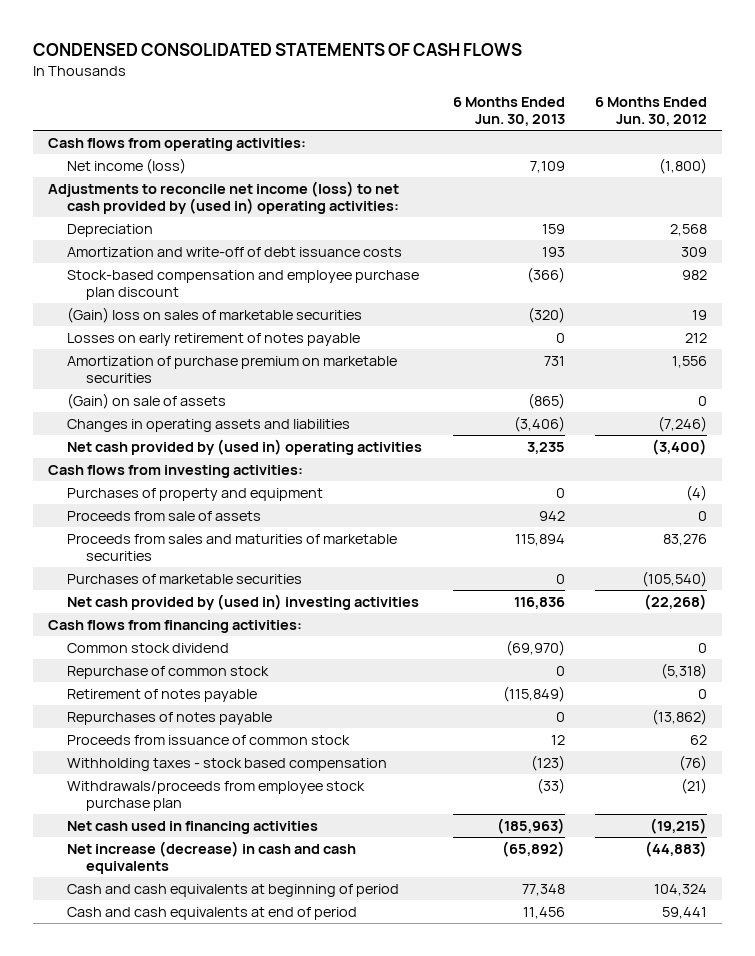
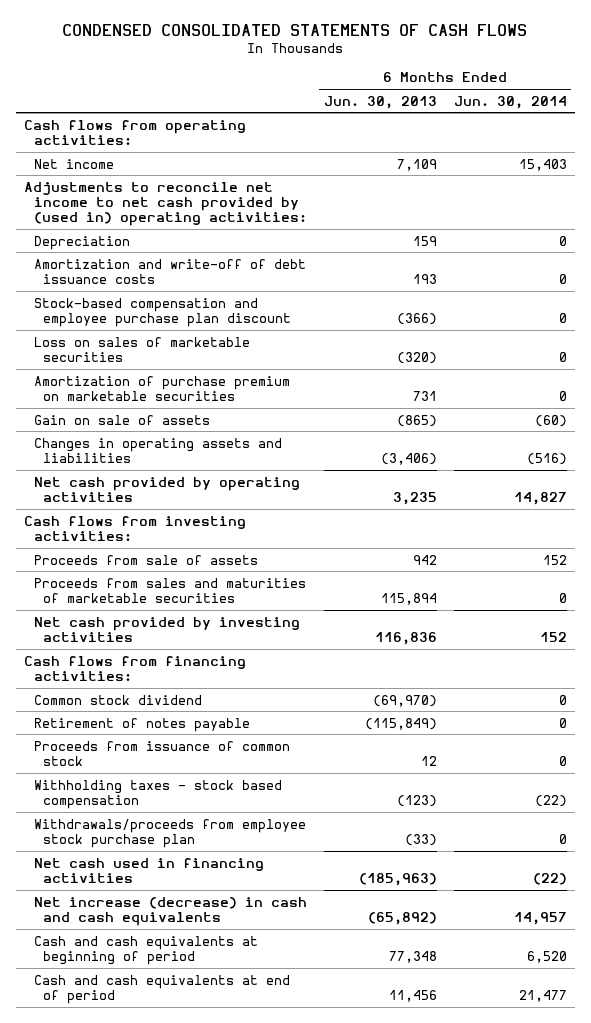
- | 6 Months Ended Jun. 30, 2013 | 6 Months Ended Jun. 30, 2012
+ | 6 Months Ended Jun. 30, 2013 | 6 Months Ended Jun. 30, 2014
- Net income (loss) | 7,109 | (1,800)
- Adjustments to reconcile net income (loss) to net cash provided by (used in) operating activities:
+ Net income | 7,109 | 15,403
+ Adjustments to reconcile net income to net cash provided by (used in) operating activities:
- (Gain) loss on sales of marketable securities | (320) | 19
- Losses on early retirement of notes payable | 0 | 212
+ Loss on sales of marketable securities | (320) | 0
- (Gain) on sale of assets | (865) | 0
+ Gain on sale of assets | (865) | (60)
- Net cash provided by (used in) operating activities | 3,235 | (3,400)
+ Net cash provided by operating activities | 3,235 | 14,827
- Purchases of property and equipment | 0 | (4)
- Purchases of marketable securities | 0 | (105,540)
- Net cash provided by (used in) investing activities | 116,836 | (22,268)
+ Net cash provided by investing activities | 116,836 | 152
- Repurchase of common stock | 0 | (5,318)
- Repurchases of notes payable | 0 | (13,862)

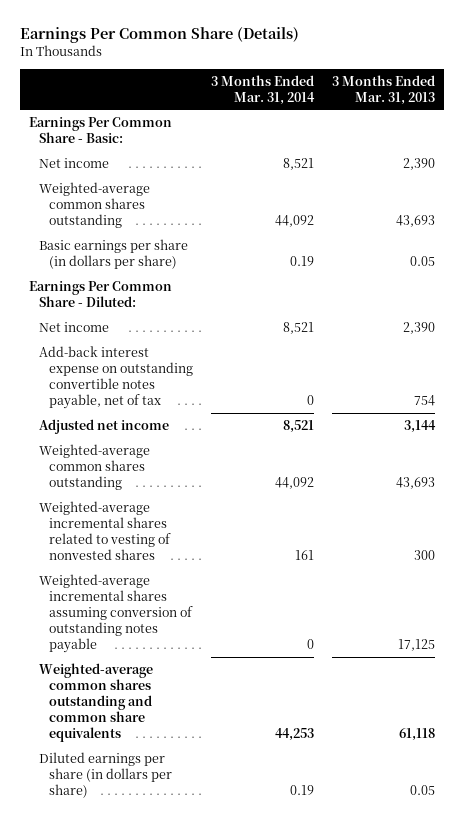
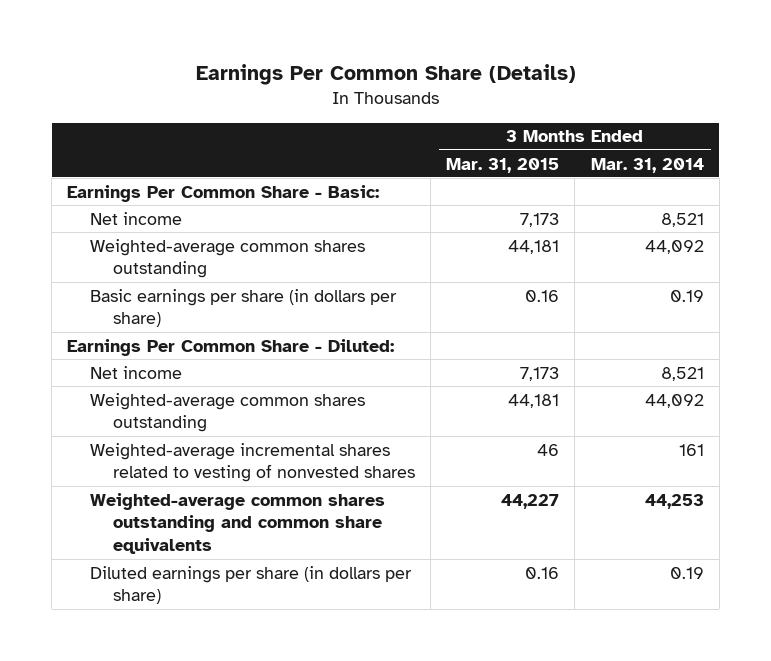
- | 3 Months Ended Mar. 31, 2014 | 3 Months Ended Mar. 31, 2013
+ | 3 Months Ended Mar. 31, 2015 | 3 Months Ended Mar. 31, 2014
- Add-back interest expense on outstanding convertible notes payable, net of tax | 0 | 754
- Adjusted net income | 8,521 | 3,144
- Weighted-average incremental shares assuming conversion of outstanding notes payable | 0 | 17,125

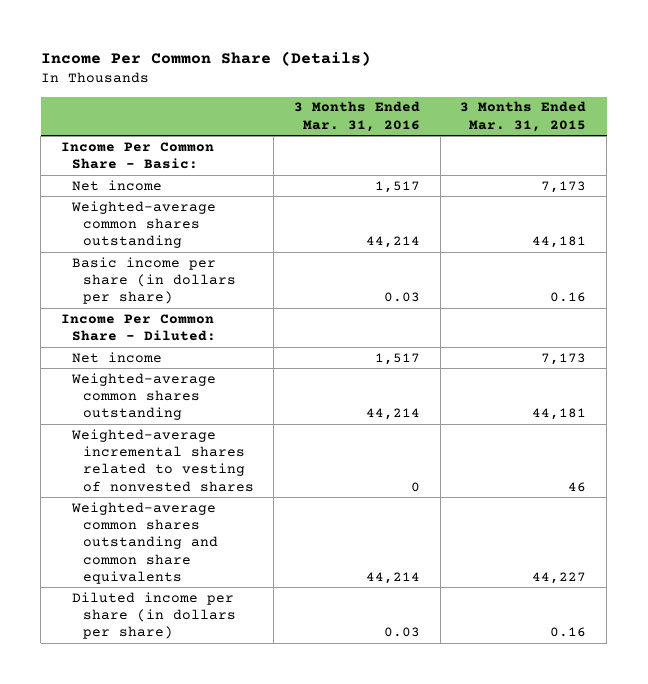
- Earnings Per Common Share (Details)
+ Income Per Common Share (Details)
- | 3 Months Ended Mar. 31, 2015 | 3 Months Ended Mar. 31, 2014
+ | 3 Months Ended Mar. 31, 2016 | 3 Months Ended Mar. 31, 2015
- Earnings Per Common Share - Basic:
+ Income Per Common Share - Basic:
- Basic earnings per share (in dollars per share) | 0.16 | 0.19
- Earnings Per Common Share - Diluted:
+ Basic income per share (in dollars per share) | 0.03 | 0.16
+ Income Per Common Share - Diluted:
- Diluted earnings per share (in dollars per share) | 0.16 | 0.19
+ Diluted income per share (in dollars per share) | 0.03 | 0.16

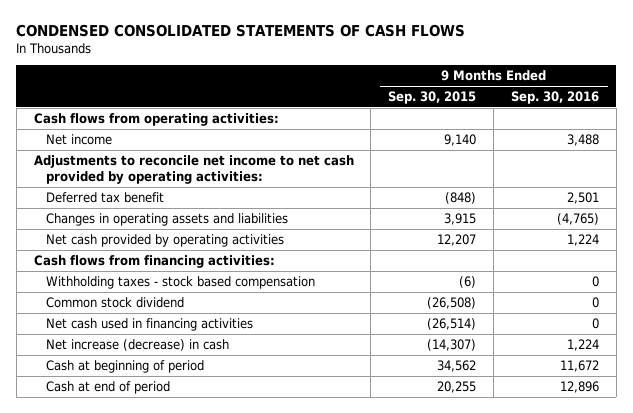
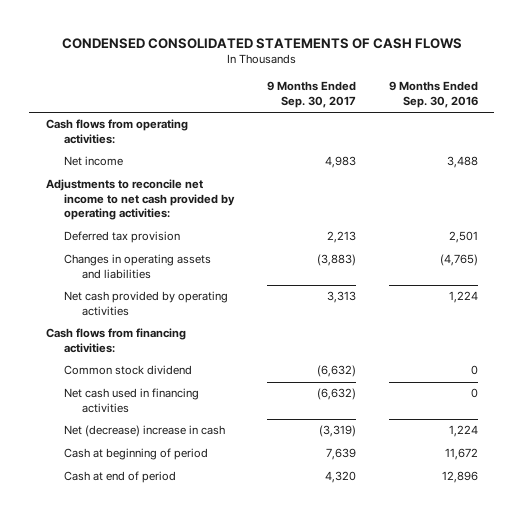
- | 9 Months Ended Sep. 30, 2015 | 9 Months Ended Sep. 30, 2016
+ | 9 Months Ended Sep. 30, 2017 | 9 Months Ended Sep. 30, 2016
- Deferred tax benefit | (848) | 2,501
+ Deferred tax provision | 2,213 | 2,501
- Withholding taxes - stock based compensation | (6) | 0
- Net increase (decrease) in cash | (14,307) | 1,224
+ Net (decrease) increase in cash | (3,319) | 1,224

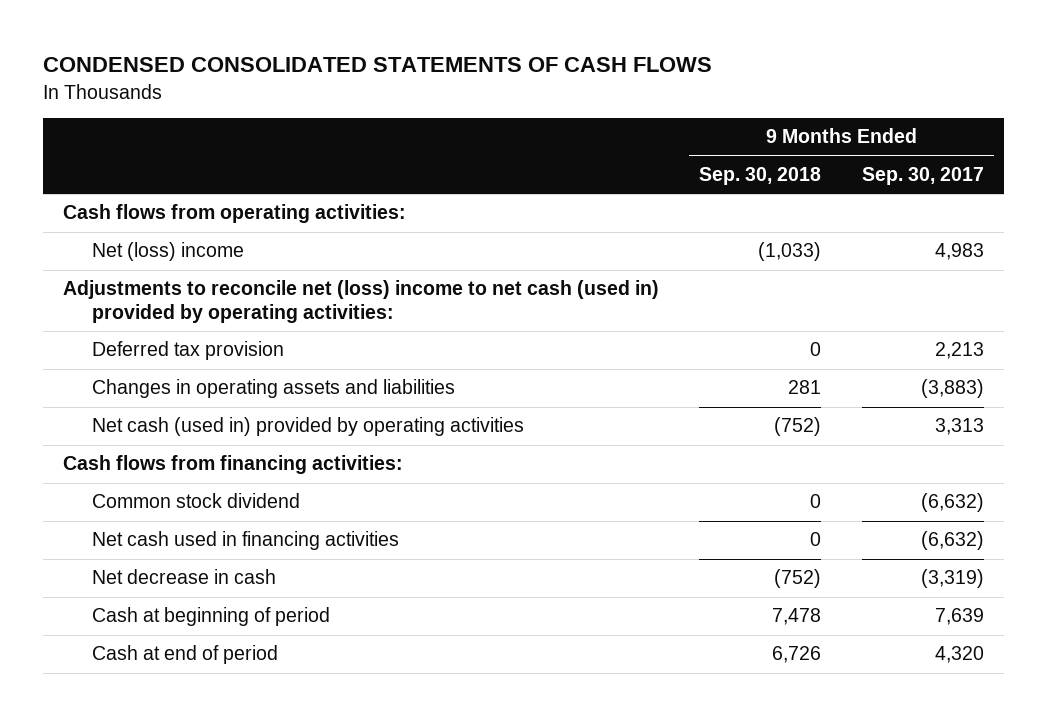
- | 9 Months Ended Sep. 30, 2017 | 9 Months Ended Sep. 30, 2016
+ | 9 Months Ended Sep. 30, 2018 | 9 Months Ended Sep. 30, 2017
- Net income | 4,983 | 3,488
- Adjustments to reconcile net income to net cash provided by operating activities:
+ Net (loss) income | (1,033) | 4,983
+ Adjustments to reconcile net (loss) income to net cash (used in) provided by operating activities:
- Net cash provided by operating activities | 3,313 | 1,224
+ Net cash (used in) provided by operating activities | (752) | 3,313
- Net (decrease) increase in cash | (3,319) | 1,224
+ Net decrease in cash | (752) | (3,319)

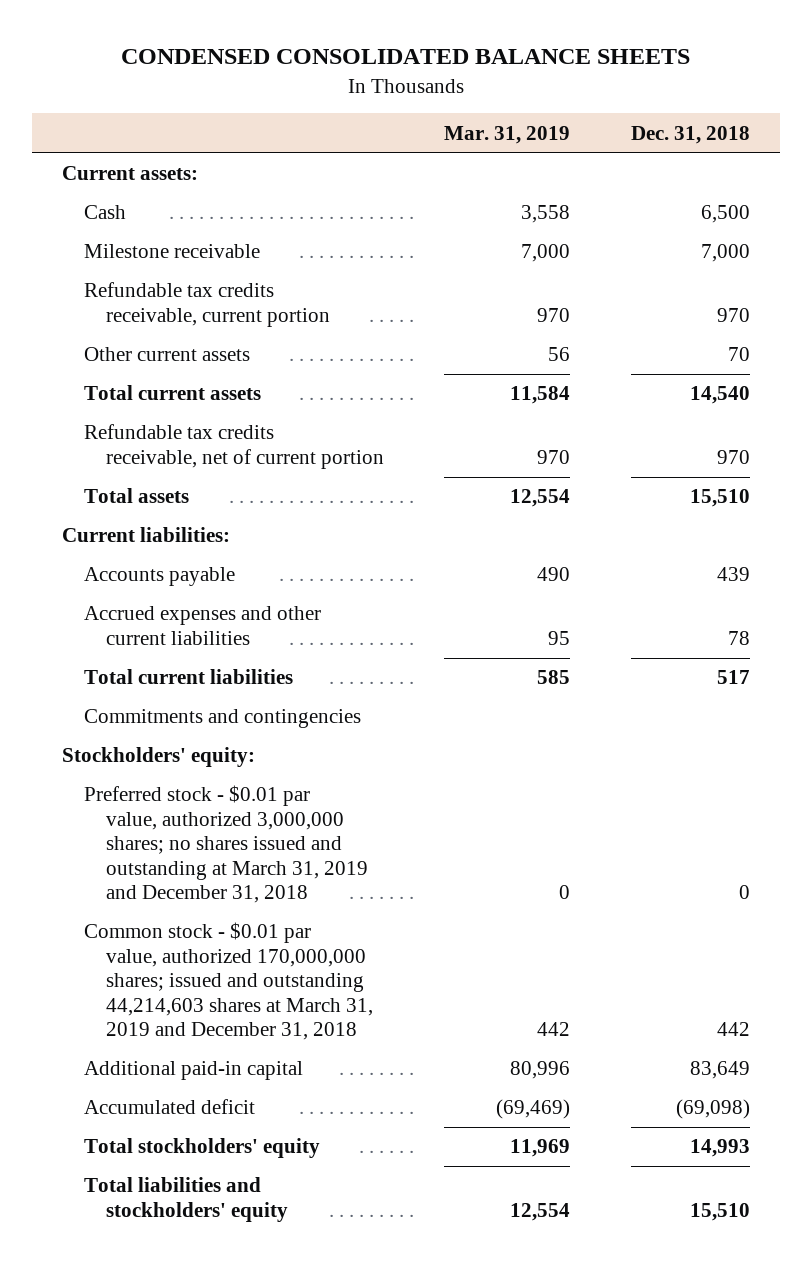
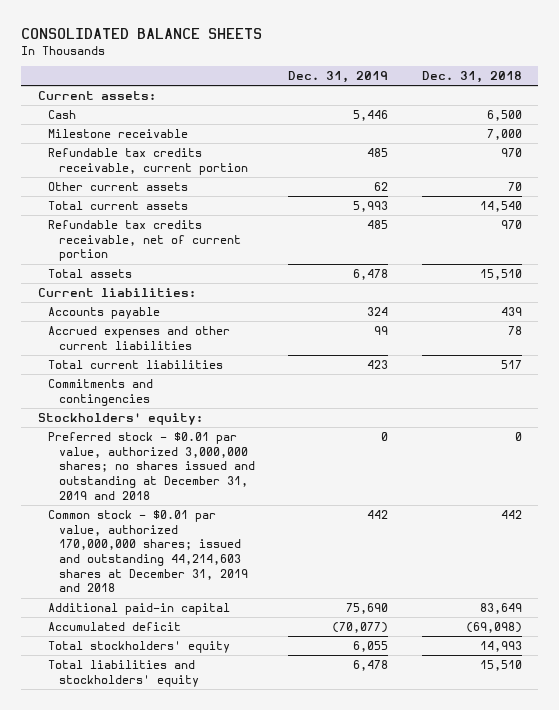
- CONDENSED CONSOLIDATED BALANCE SHEETS
+ CONSOLIDATED BALANCE SHEETS
- | Mar. 31, 2019 | Dec. 31, 2018
+ | Dec. 31, 2019 | Dec. 31, 2018
- Preferred stock - $0.01 par value, authorized 3,000,000 shares; no shares issued and outstanding at March 31, 2019 and December 31, 2018 | 0 | 0
- Common stock - $0.01 par value, authorized 170,000,000 shares; issued and outstanding 44,214,603 shares at March 31, 2019 and December 31, 2018 | 442 | 442
+ Preferred stock - $0.01 par value, authorized 3,000,000 shares; no shares issued and outstanding at December 31, 2019 and 2018 | 0 | 0
+ Common stock - $0.01 par value, authorized 170,000,000 shares; issued and outstanding 44,214,603 shares at December 31, 2019 and 2018 | 442 | 442

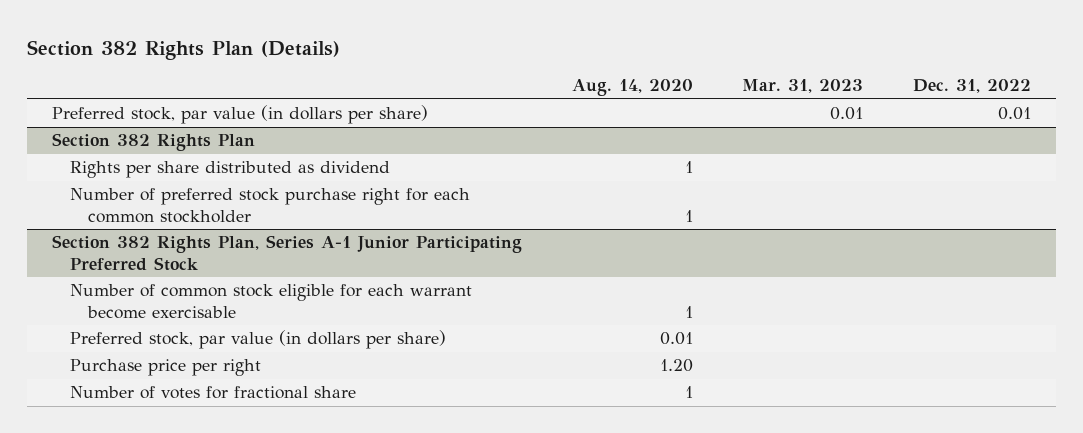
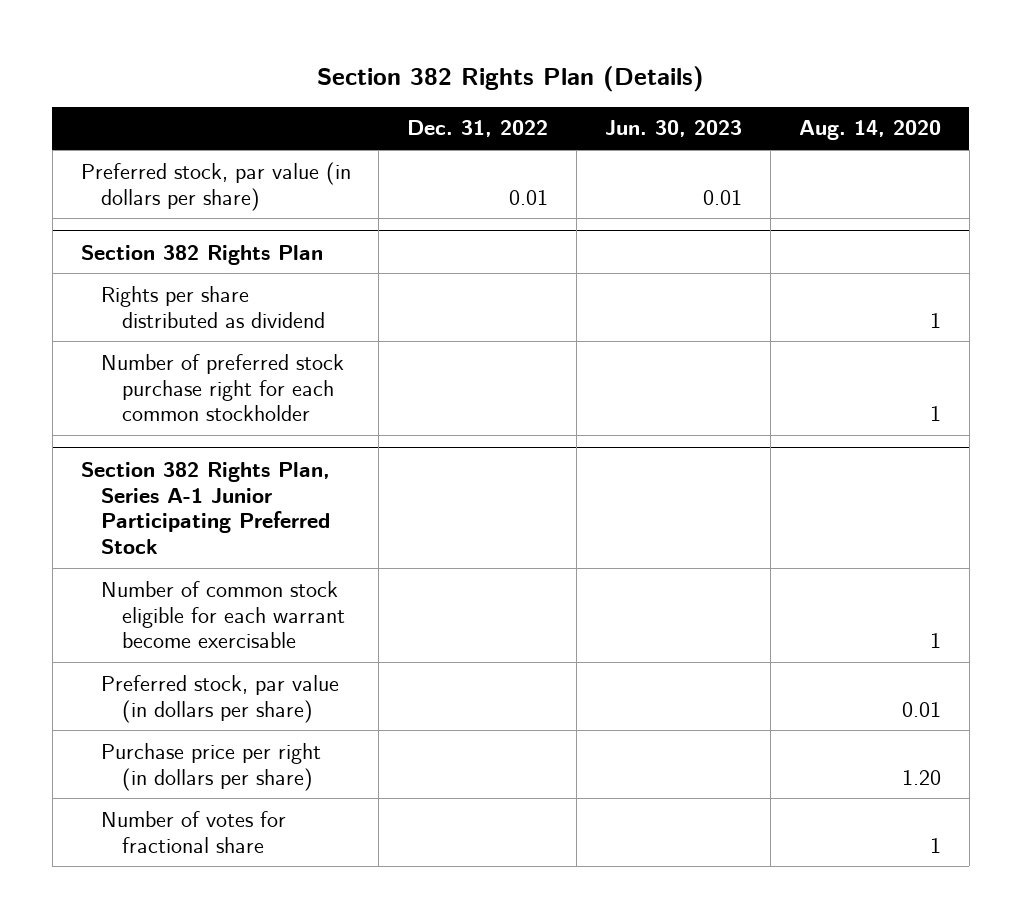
- | Aug. 14, 2020 | Mar. 31, 2023 | Dec. 31, 2022
+ | Dec. 31, 2022 | Jun. 30, 2023 | Aug. 14, 2020
@ Section 382 Rights Plan, Series A-1 Junior Participating Preferred Stock
- Purchase price per right | 1.20 | |
+ Purchase price per right (in dollars per share) | | | 1.20

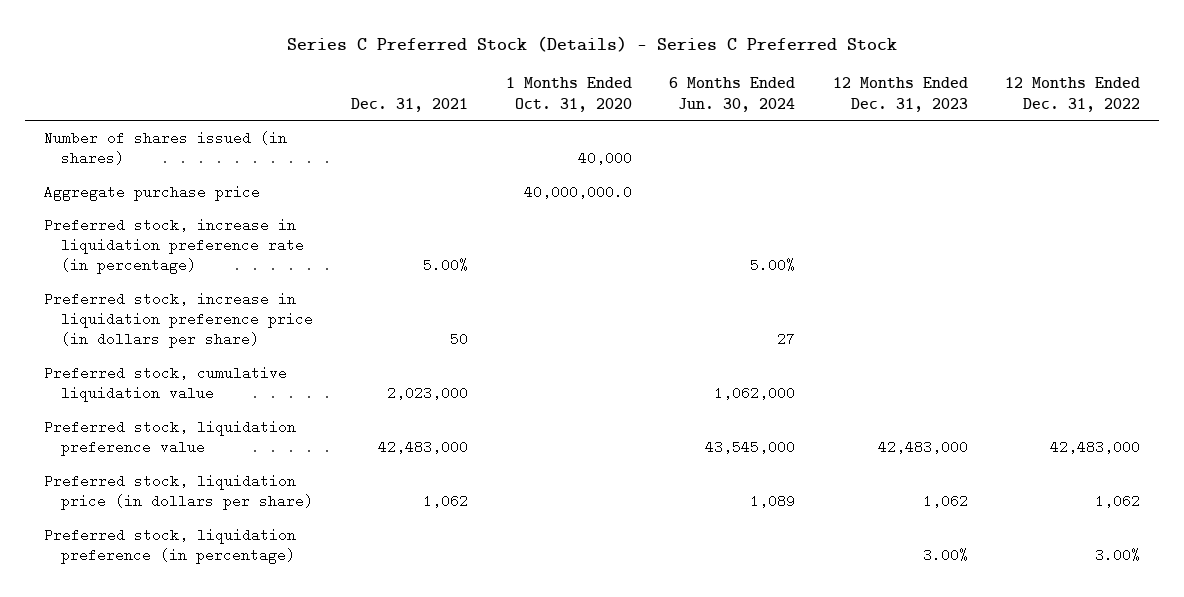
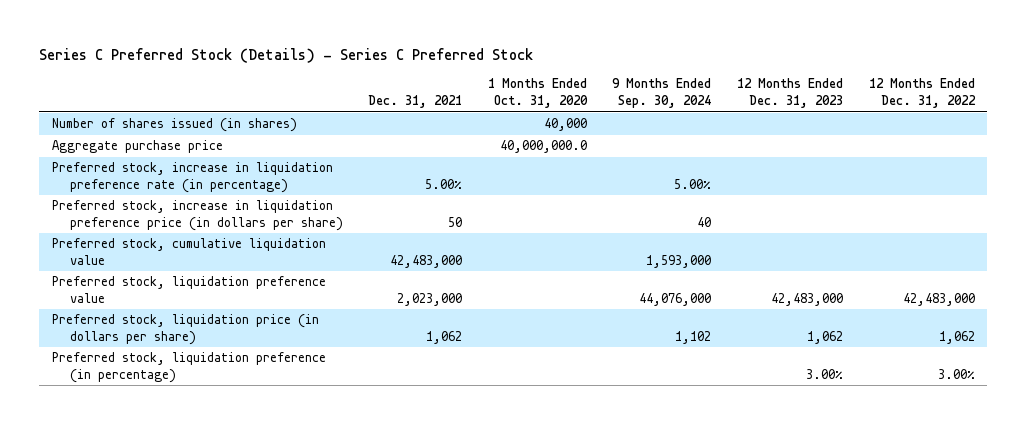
- | Dec. 31, 2021 | 1 Months Ended Oct. 31, 2020 | 6 Months Ended Jun. 30, 2024 | 12 Months Ended Dec. 31, 2023 | 12 Months Ended Dec. 31, 2022
+ | Dec. 31, 2021 | 1 Months Ended Oct. 31, 2020 | 9 Months Ended Sep. 30, 2024 | 12 Months Ended Dec. 31, 2023 | 12 Months Ended Dec. 31, 2022
- Preferred stock, cumulative liquidation value | 2,023,000 | | 1,062,000 | |
- Preferred stock, liquidation preference value | 42,483,000 | | 43,545,000 | 42,483,000 | 42,483,000
+ Preferred stock, cumulative liquidation value | 42,483,000 | | 1,593,000 | |
+ Preferred stock, liquidation preference value | 2,023,000 | | 44,076,000 | 42,483,000 | 42,483,000

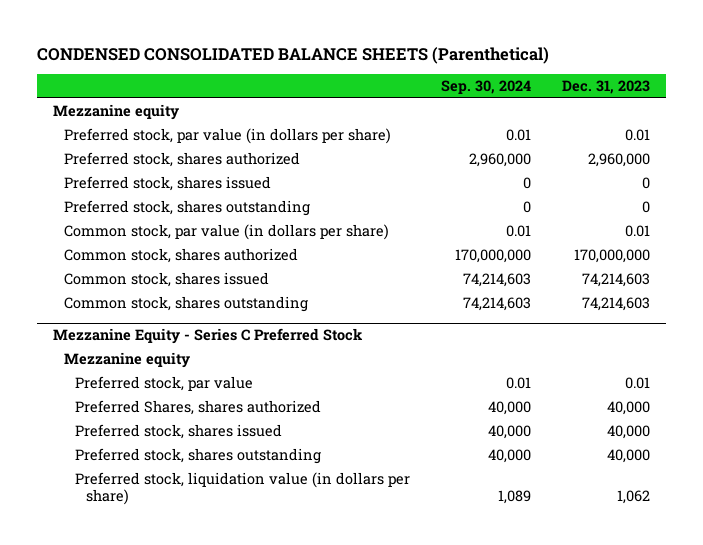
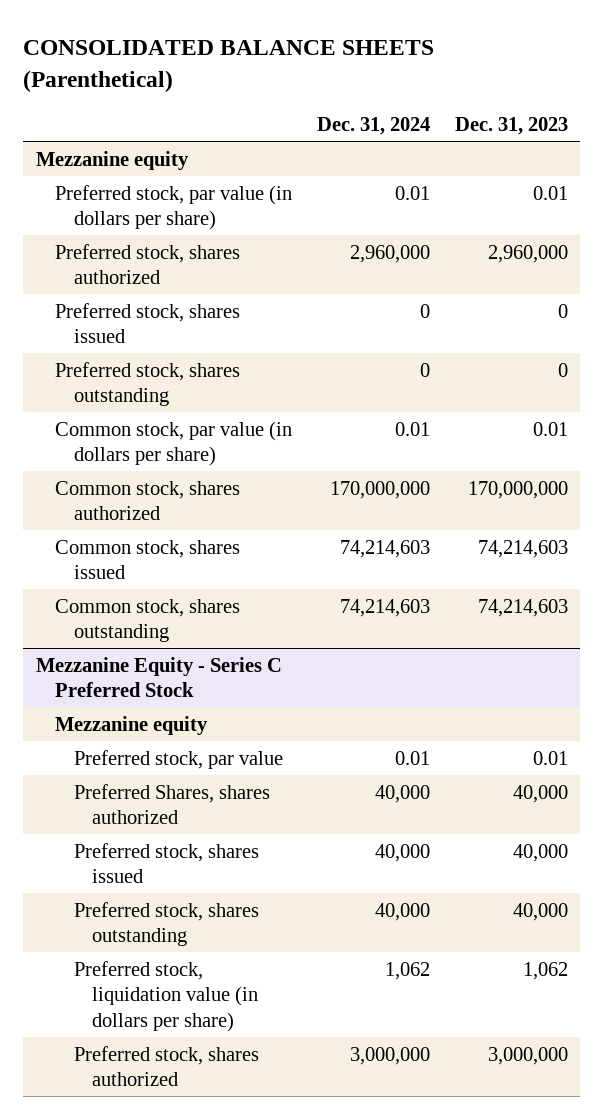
- CONDENSED CONSOLIDATED BALANCE SHEETS (Parenthetical)
+ CONSOLIDATED BALANCE SHEETS (Parenthetical)
- | Sep. 30, 2024 | Dec. 31, 2023
+ | Dec. 31, 2024 | Dec. 31, 2023
@ Mezzanine Equity - Series C Preferred Stock
+ Preferred stock, shares authorized | 3,000,000 | 3,000,000

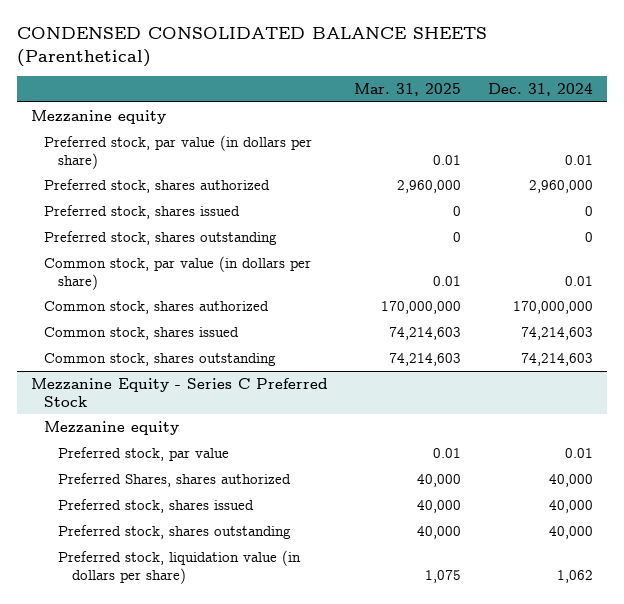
- CONSOLIDATED BALANCE SHEETS (Parenthetical)
+ CONDENSED CONSOLIDATED BALANCE SHEETS (Parenthetical)
- | Dec. 31, 2024 | Dec. 31, 2023
+ | Mar. 31, 2025 | Dec. 31, 2024
@ Mezzanine Equity - Series C Preferred Stock
- Preferred stock, shares authorized | 3,000,000 | 3,000,000

